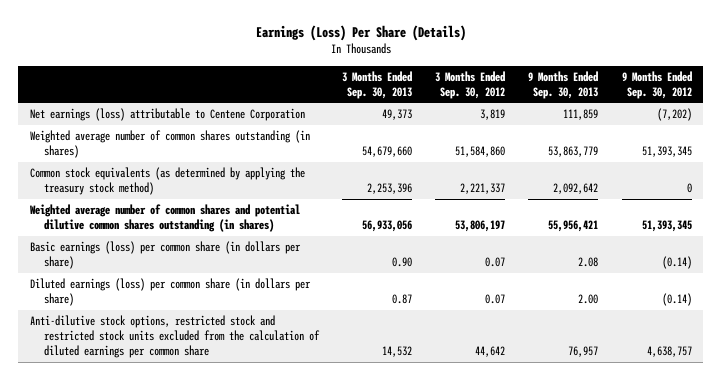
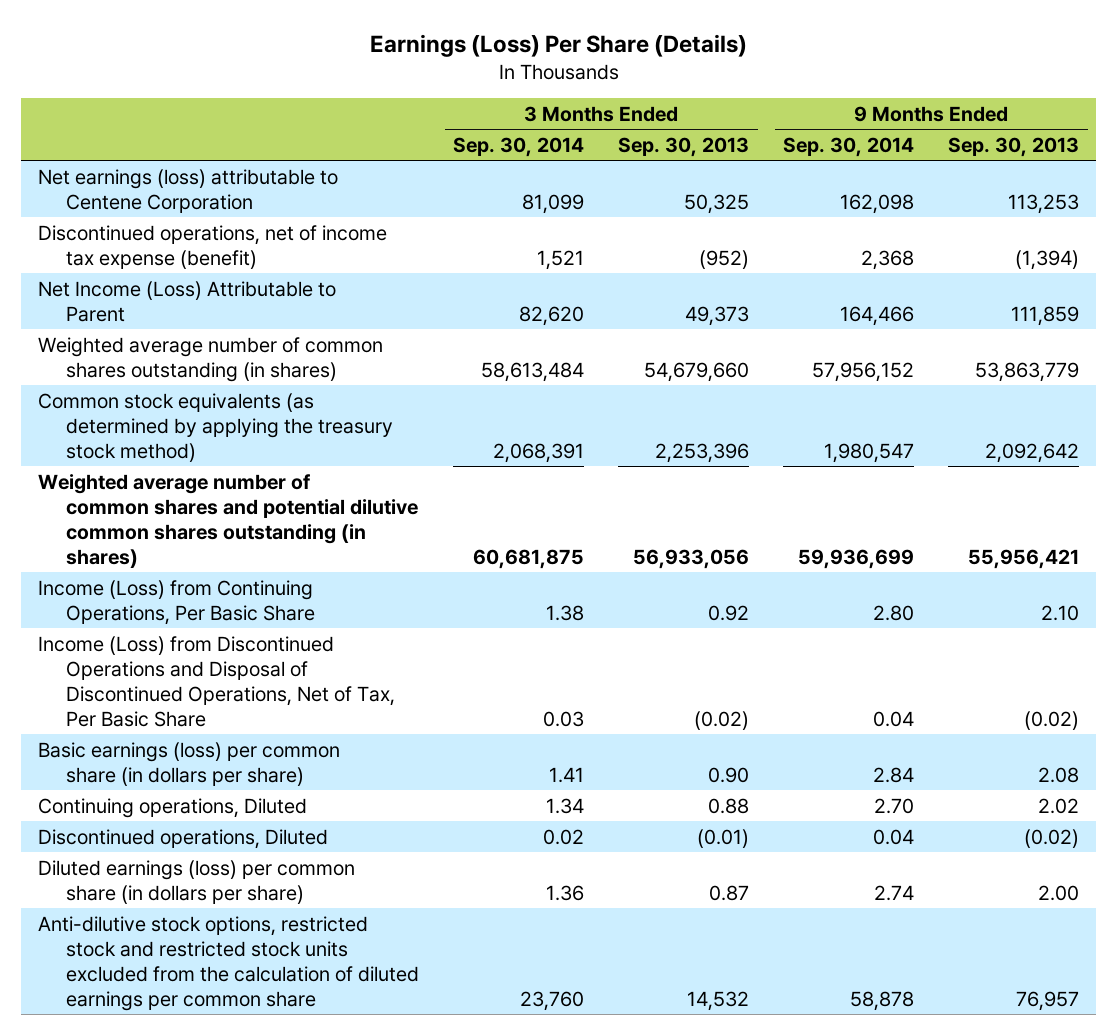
- | 3 Months Ended Sep. 30, 2013 | 3 Months Ended Sep. 30, 2012 | 9 Months Ended Sep. 30, 2013 | 9 Months Ended Sep. 30, 2012
+ | 3 Months Ended Sep. 30, 2014 | 3 Months Ended Sep. 30, 2013 | 9 Months Ended Sep. 30, 2014 | 9 Months Ended Sep. 30, 2013
- Net earnings (loss) attributable to Centene Corporation | 49,373 | 3,819 | 111,859 | (7,202)
+ Net earnings (loss) attributable to Centene Corporation | 81,099 | 50,325 | 162,098 | 113,253
+ Discontinued operations, net of income tax expense (benefit) | 1,521 | (952) | 2,368 | (1,394)
+ Net Income (Loss) Attributable to Parent | 82,620 | 49,373 | 164,466 | 111,859
+ Income (Loss) from Continuing Operations, Per Basic Share | 1.38 | 0.92 | 2.80 | 2.10
+ Income (Loss) from Discontinued Operations and Disposal of Discontinued Operations, Net of Tax, Per Basic Share | 0.03 | (0.02) | 0.04 | (0.02)
+ Continuing operations, Diluted | 1.34 | 0.88 | 2.70 | 2.02
+ Discontinued operations, Diluted | 0.02 | (0.01) | 0.04 | (0.02)

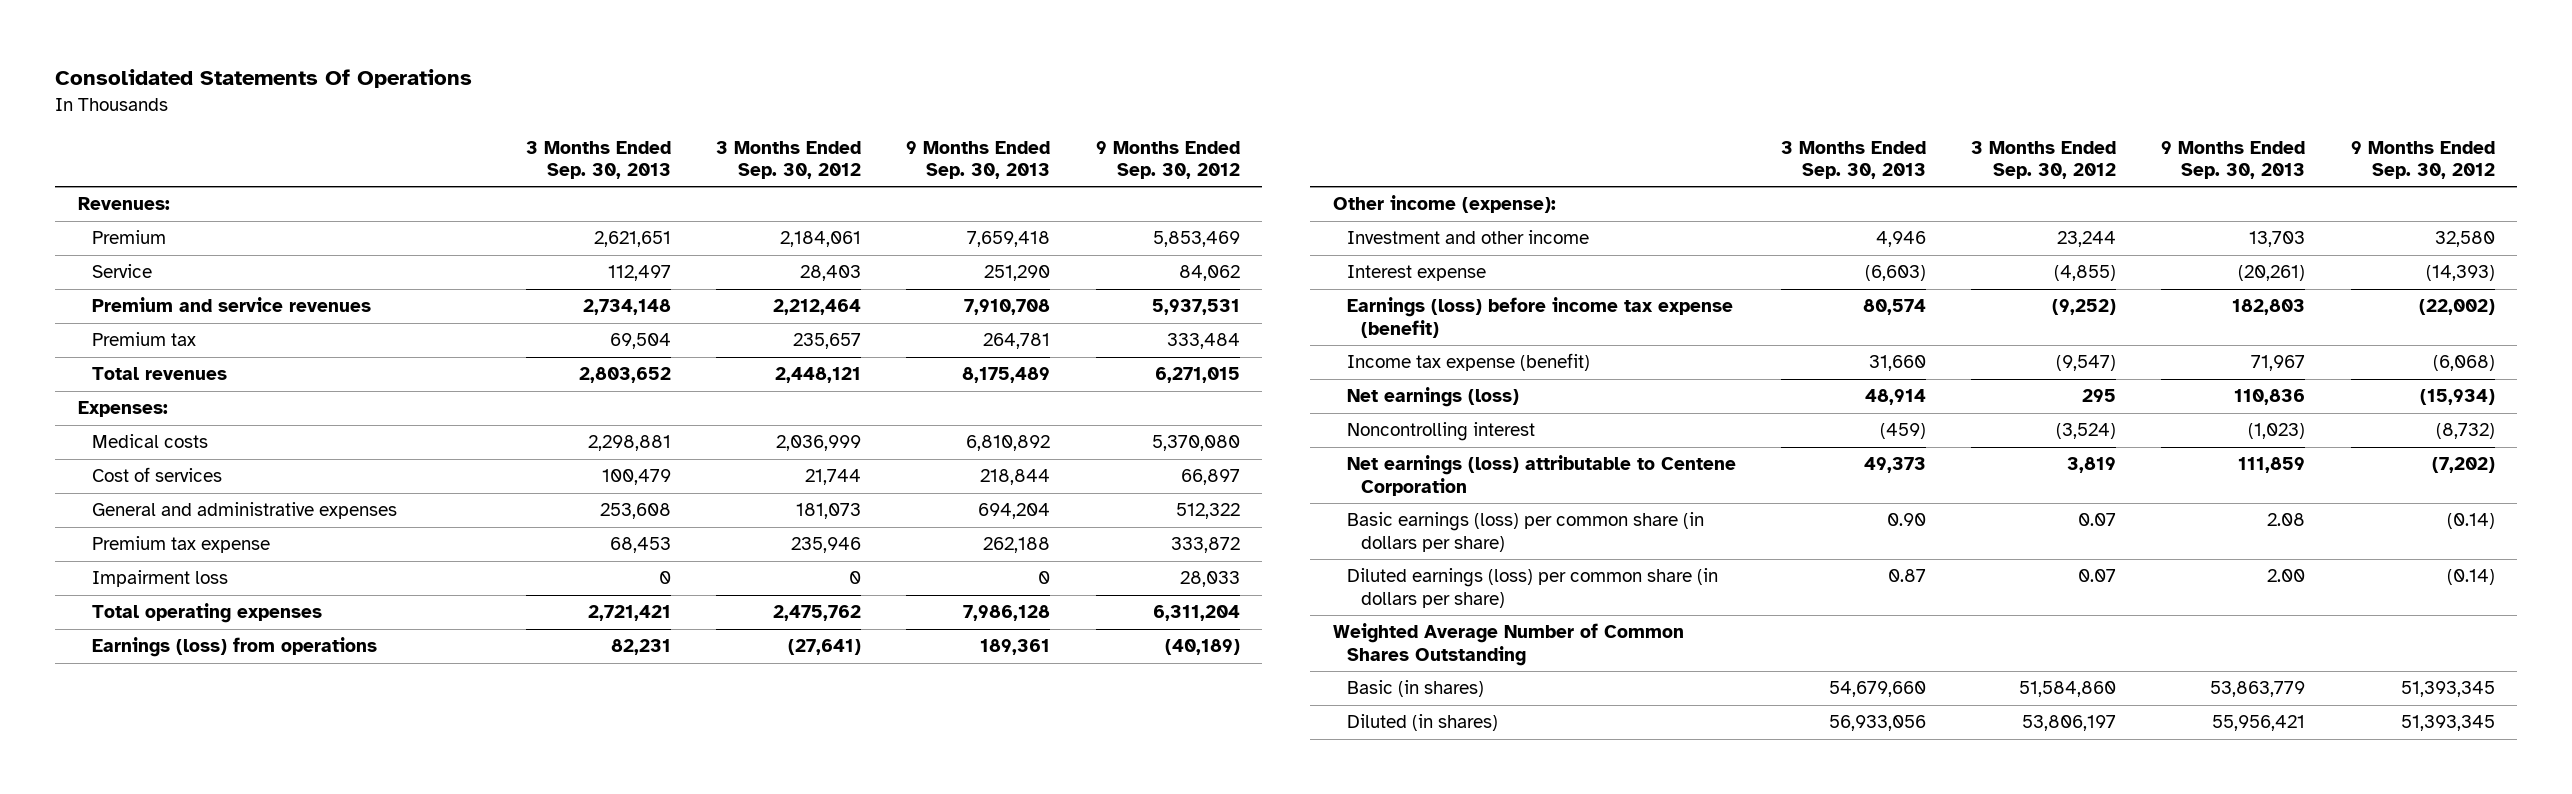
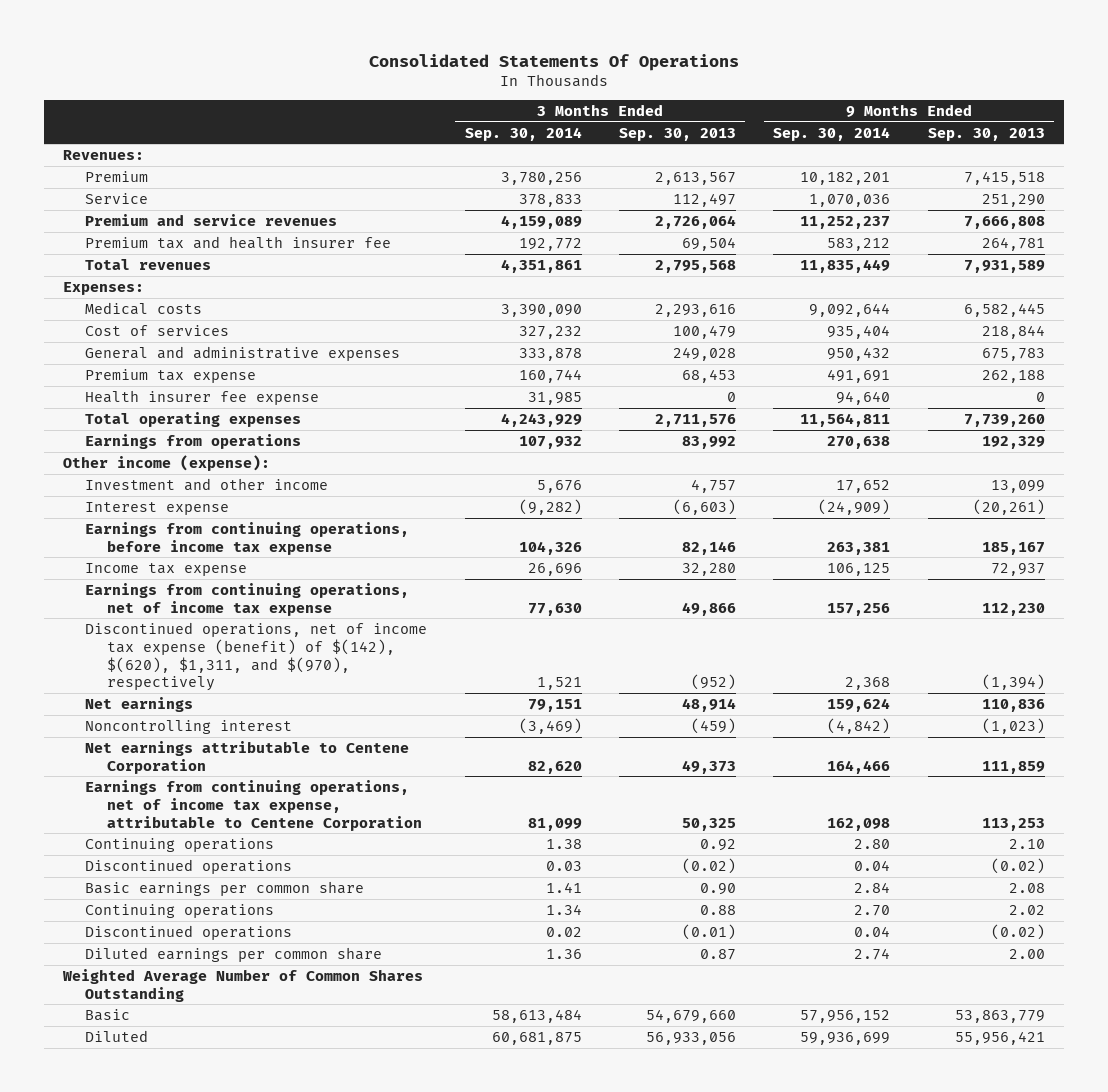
- | 3 Months Ended Sep. 30, 2013 | 3 Months Ended Sep. 30, 2012 | 9 Months Ended Sep. 30, 2013 | 9 Months Ended Sep. 30, 2012
+ | 3 Months Ended Sep. 30, 2014 | 3 Months Ended Sep. 30, 2013 | 9 Months Ended Sep. 30, 2014 | 9 Months Ended Sep. 30, 2013
- Premium | 2,621,651 | 2,184,061 | 7,659,418 | 5,853,469
+ Premium | 3,780,256 | 2,613,567 | 10,182,201 | 7,415,518
- Premium and service revenues | 2,734,148 | 2,212,464 | 7,910,708 | 5,937,531
- Premium tax | 69,504 | 235,657 | 264,781 | 333,484
- Total revenues | 2,803,652 | 2,448,121 | 8,175,489 | 6,271,015
+ Premium and service revenues | 4,159,089 | 2,726,064 | 11,252,237 | 7,666,808
+ Premium tax and health insurer fee | 192,772 | 69,504 | 583,212 | 264,781
+ Total revenues | 4,351,861 | 2,795,568 | 11,835,449 | 7,931,589
- Medical costs | 2,298,881 | 2,036,999 | 6,810,892 | 5,370,080
+ Medical costs | 3,390,090 | 2,293,616 | 9,092,644 | 6,582,445
- General and administrative expenses | 253,608 | 181,073 | 694,204 | 512,322
+ General and administrative expenses | 333,878 | 249,028 | 950,432 | 675,783
- Impairment loss | 0 | 0 | 0 | 28,033
- Total operating expenses | 2,721,421 | 2,475,762 | 7,986,128 | 6,311,204
- Earnings (loss) from operations | 82,231 | (27,641) | 189,361 | (40,189)
+ Health insurer fee expense | 31,985 | 0 | 94,640 | 0
+ Total operating expenses | 4,243,929 | 2,711,576 | 11,564,811 | 7,739,260
+ Earnings from operations | 107,932 | 83,992 | 270,638 | 192,329
- Investment and other income | 4,946 | 23,244 | 13,703 | 32,580
+ Investment and other income | 5,676 | 4,757 | 17,652 | 13,099
- Earnings (loss) before income tax expense (benefit) | 80,574 | (9,252) | 182,803 | (22,002)
- Income tax expense (benefit) | 31,660 | (9,547) | 71,967 | (6,068)
- Net earnings (loss) | 48,914 | 295 | 110,836 | (15,934)
+ Earnings from continuing operations, before income tax expense | 104,326 | 82,146 | 263,381 | 185,167
+ Income tax expense | 26,696 | 32,280 | 106,125 | 72,937
+ Earnings from continuing operations, net of income tax expense | 77,630 | 49,866 | 157,256 | 112,230
+ Discontinued operations, net of income tax expense (benefit) of $(142), $(620), $1,311, and $(970), respectively | 1,521 | (952) | 2,368 | (1,394)
+ Net earnings | 79,151 | 48,914 | 159,624 | 110,836
- Net earnings (loss) attributable to Centene Corporation | 49,373 | 3,819 | 111,859 | (7,202)
- Basic earnings (loss) per common share (in dollars per share) | 0.90 | 0.07 | 2.08 | (0.14)
- Diluted earnings (loss) per common share (in dollars per share) | 0.87 | 0.07 | 2.00 | (0.14)
+ Net earnings attributable to Centene Corporation | 82,620 | 49,373 | 164,466 | 111,859
+ Earnings from continuing operations, net of income tax expense, attributable to Centene Corporation | 81,099 | 50,325 | 162,098 | 113,253
+ Continuing operations | 1.38 | 0.92 | 2.80 | 2.10
+ Discontinued operations | 0.03 | (0.02) | 0.04 | (0.02)
+ Basic earnings per common share | 1.41 | 0.90 | 2.84 | 2.08
+ Continuing operations | 1.34 | 0.88 | 2.70 | 2.02
+ Discontinued operations | 0.02 | (0.01) | 0.04 | (0.02)
+ Diluted earnings per common share | 1.36 | 0.87 | 2.74 | 2.00
- Basic (in shares) | 54,679,660 | 51,584,860 | 53,863,779 | 51,393,345
- Diluted (in shares) | 56,933,056 | 53,806,197 | 55,956,421 | 51,393,345
+ Basic | 58,613,484 | 54,679,660 | 57,956,152 | 53,863,779
+ Diluted | 60,681,875 | 56,933,056 | 59,936,699 | 55,956,421

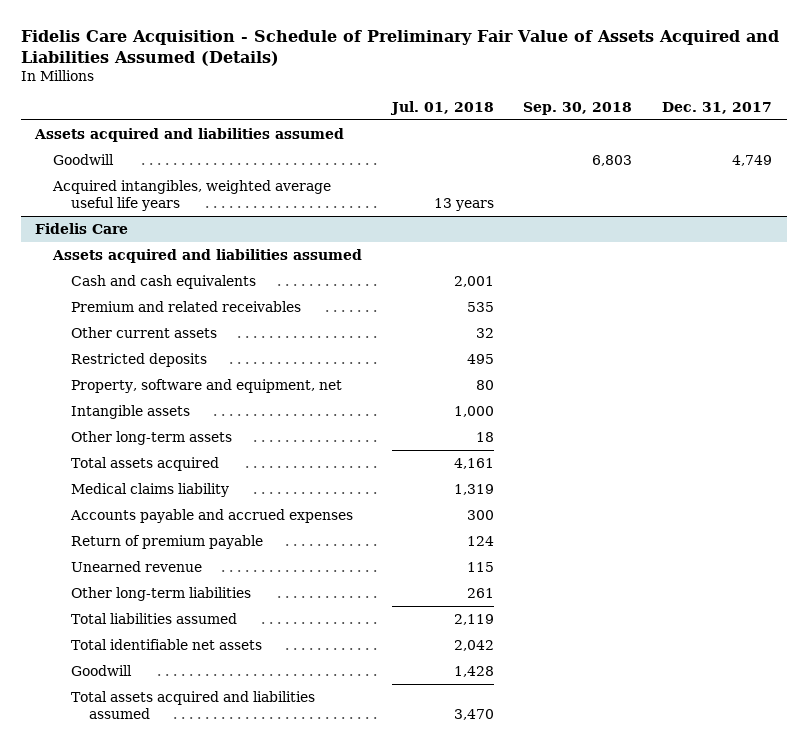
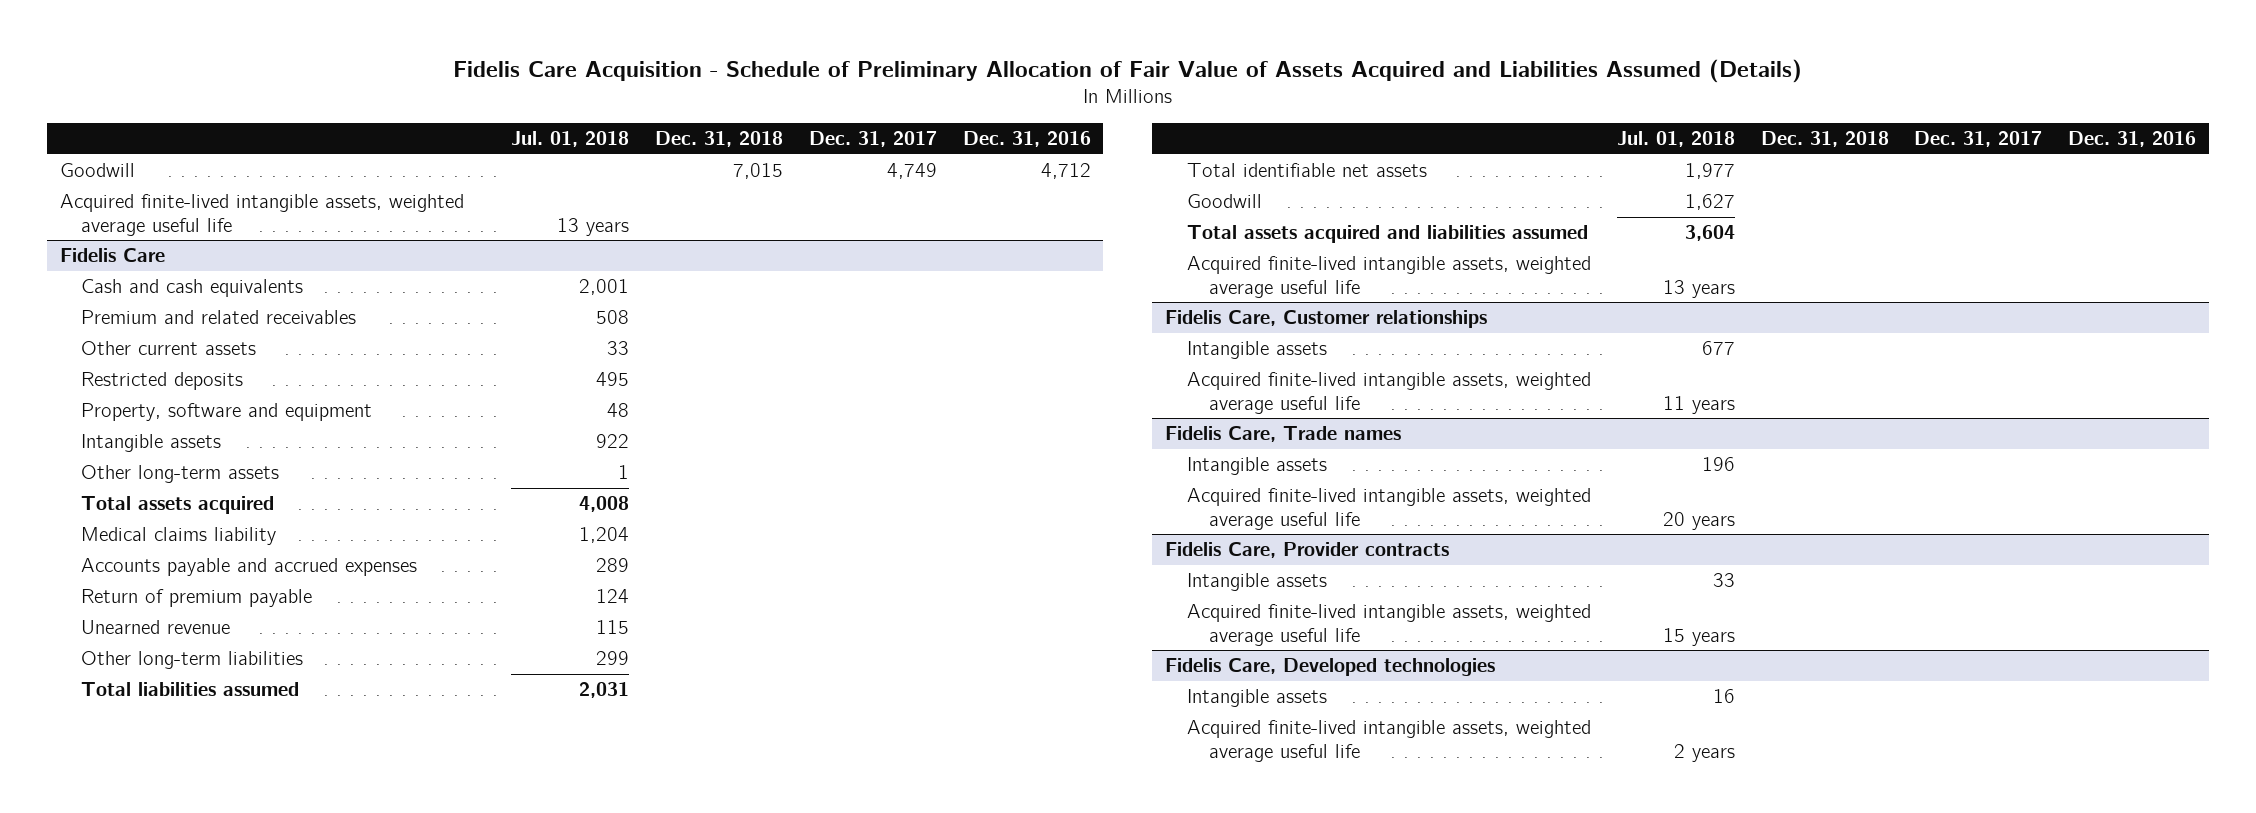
- Fidelis Care Acquisition - Schedule of Preliminary Fair Value of Assets Acquired and Liabilities Assumed (Details)
+ Fidelis Care Acquisition - Schedule of Preliminary Allocation of Fair Value of Assets Acquired and Liabilities Assumed (Details)
- | Jul. 01, 2018 | Sep. 30, 2018 | Dec. 31, 2017
+ | Jul. 01, 2018 | Dec. 31, 2018 | Dec. 31, 2017 | Dec. 31, 2016
- Assets acquired and liabilities assumed
- Acquired intangibles, weighted average useful life years | 13 years | |
+ Acquired finite-lived intangible assets, weighted average useful life | 13 years | | |
@ Fidelis Care
- Assets acquired and liabilities assumed
- Premium and related receivables | 535 | |
- Other current assets | 32 | |
+ Premium and related receivables | 508 | | |
+ Other current assets | 33 | | |
- Property, software and equipment, net | 80 | |
- Intangible assets | 1,000 | |
- Other long-term assets | 18 | |
- Total assets acquired | 4,161 | |
- Medical claims liability | 1,319 | |
- Accounts payable and accrued expenses | 300 | |
+ Property, software and equipment | 48 | | |
+ Intangible assets | 922 | | |
+ Other long-term assets | 1 | | |
+ Total assets acquired | 4,008 | | |
+ Medical claims liability | 1,204 | | |
+ Accounts payable and accrued expenses | 289 | | |
- Other long-term liabilities | 261 | |
- Total liabilities assumed | 2,119 | |
- Total identifiable net assets | 2,042 | |
- Goodwill | 1,428 | |
- Total assets acquired and liabilities assumed | 3,470 | |
+ Other long-term liabilities | 299 | | |
+ Total liabilities assumed | 2,031 | | |
+ Total identifiable net assets | 1,977 | | |
+ Goodwill | 1,627 | | |
+ Total assets acquired and liabilities assumed | 3,604 | | |
+ Acquired finite-lived intangible assets, weighted average useful life | 13 years | | |
+ Fidelis Care, Customer relationships
+ Intangible assets | 677 | | |
+ Acquired finite-lived intangible assets, weighted average useful life | 11 years | | |
+ Fidelis Care, Trade names
+ Intangible assets | 196 | | |
+ Acquired finite-lived intangible assets, weighted average useful life | 20 years | | |
+ Fidelis Care, Provider contracts
+ Intangible assets | 33 | | |
+ Acquired finite-lived intangible assets, weighted average useful life | 15 years | | |
+ Fidelis Care, Developed technologies
+ Intangible assets | 16 | | |
+ Acquired finite-lived intangible assets, weighted average useful life | 2 years | | |

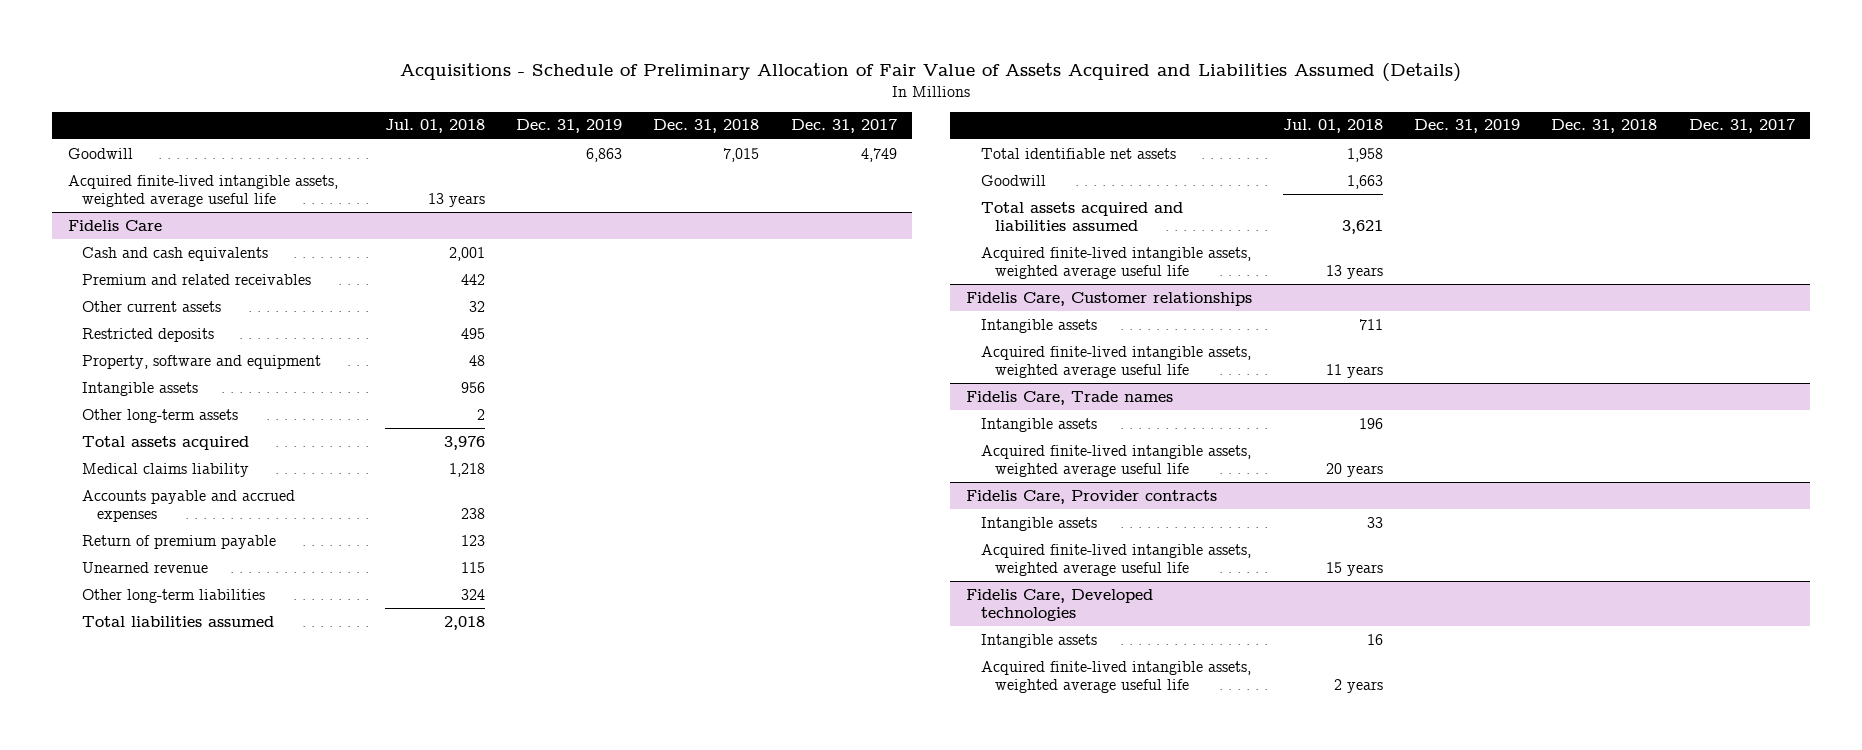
- Fidelis Care Acquisition - Schedule of Preliminary Allocation of Fair Value of Assets Acquired and Liabilities Assumed (Details)
+ Acquisitions - Schedule of Preliminary Allocation of Fair Value of Assets Acquired and Liabilities Assumed (Details)
- | Jul. 01, 2018 | Dec. 31, 2018 | Dec. 31, 2017 | Dec. 31, 2016
+ | Jul. 01, 2018 | Dec. 31, 2019 | Dec. 31, 2018 | Dec. 31, 2017
@ Fidelis Care
- Premium and related receivables | 508 | | |
- Other current assets | 33 | | |
+ Premium and related receivables | 442 | | |
+ Other current assets | 32 | | |
- Intangible assets | 922 | | |
- Other long-term assets | 1 | | |
- Total assets acquired | 4,008 | | |
- Medical claims liability | 1,204 | | |
- Accounts payable and accrued expenses | 289 | | |
- Return of premium payable | 124 | | |
+ Intangible assets | 956 | | |
+ Other long-term assets | 2 | | |
+ Total assets acquired | 3,976 | | |
+ Medical claims liability | 1,218 | | |
+ Accounts payable and accrued expenses | 238 | | |
+ Return of premium payable | 123 | | |
- Other long-term liabilities | 299 | | |
- Total liabilities assumed | 2,031 | | |
- Total identifiable net assets | 1,977 | | |
- Goodwill | 1,627 | | |
- Total assets acquired and liabilities assumed | 3,604 | | |
+ Other long-term liabilities | 324 | | |
+ Total liabilities assumed | 2,018 | | |
+ Total identifiable net assets | 1,958 | | |
+ Goodwill | 1,663 | | |
+ Total assets acquired and liabilities assumed | 3,621 | | |
@ Fidelis Care, Customer relationships
- Intangible assets | 677 | | |
+ Intangible assets | 711 | | |

